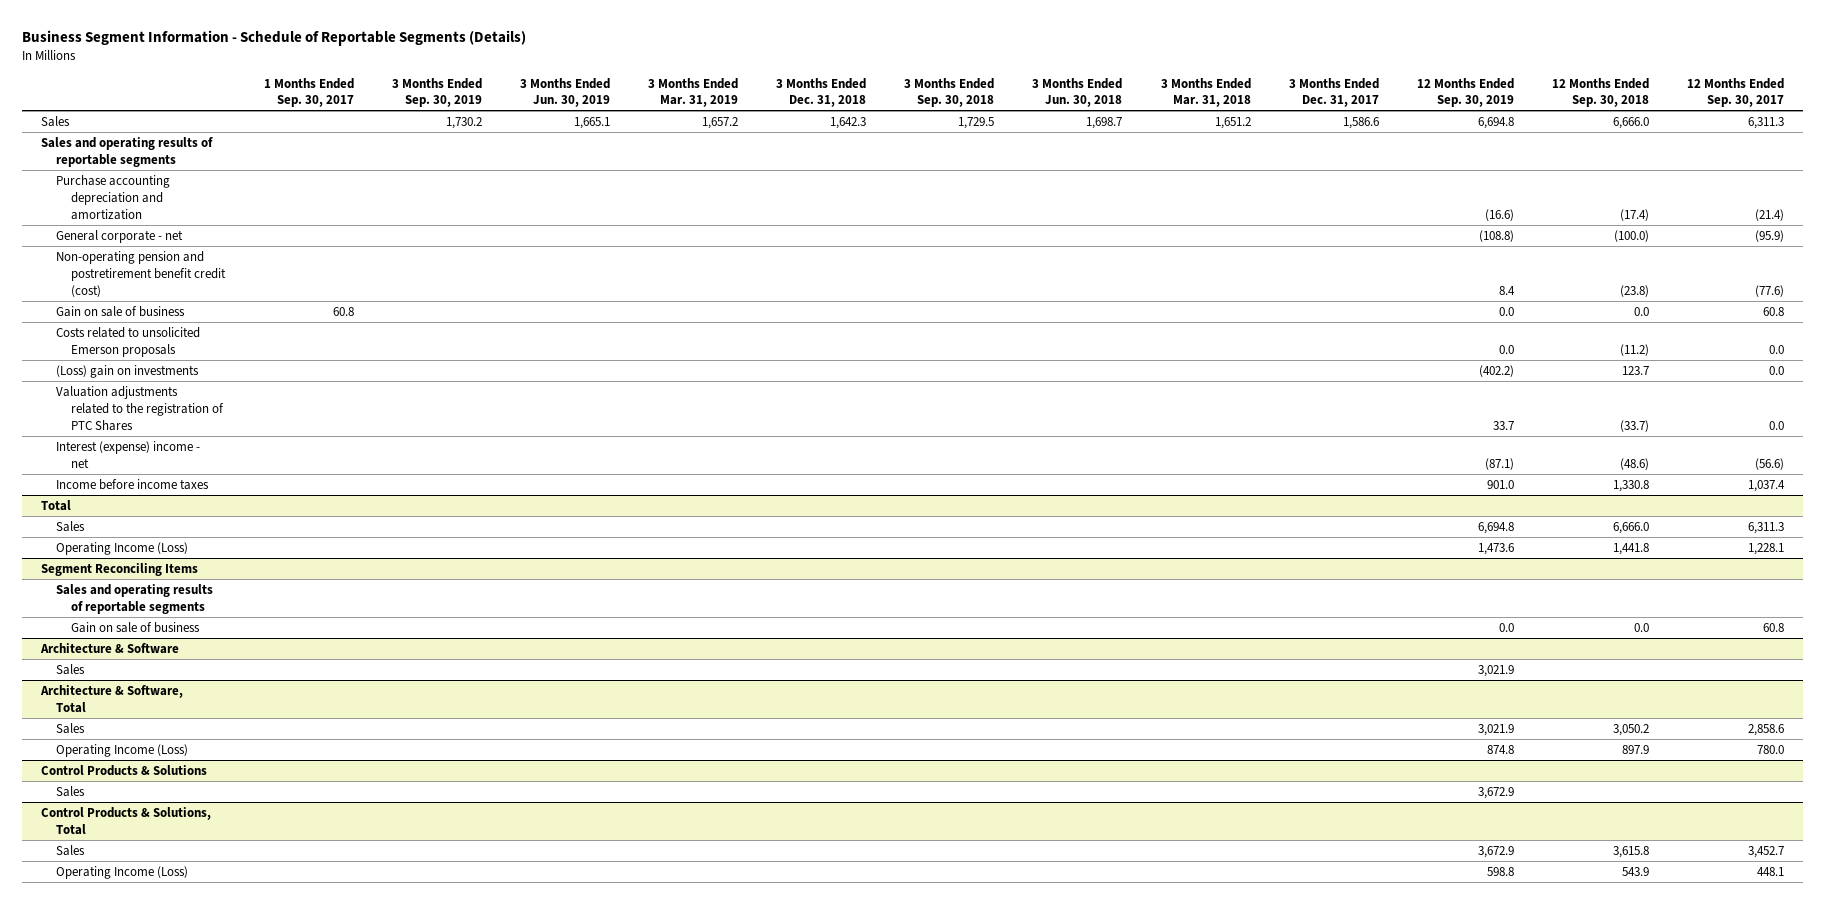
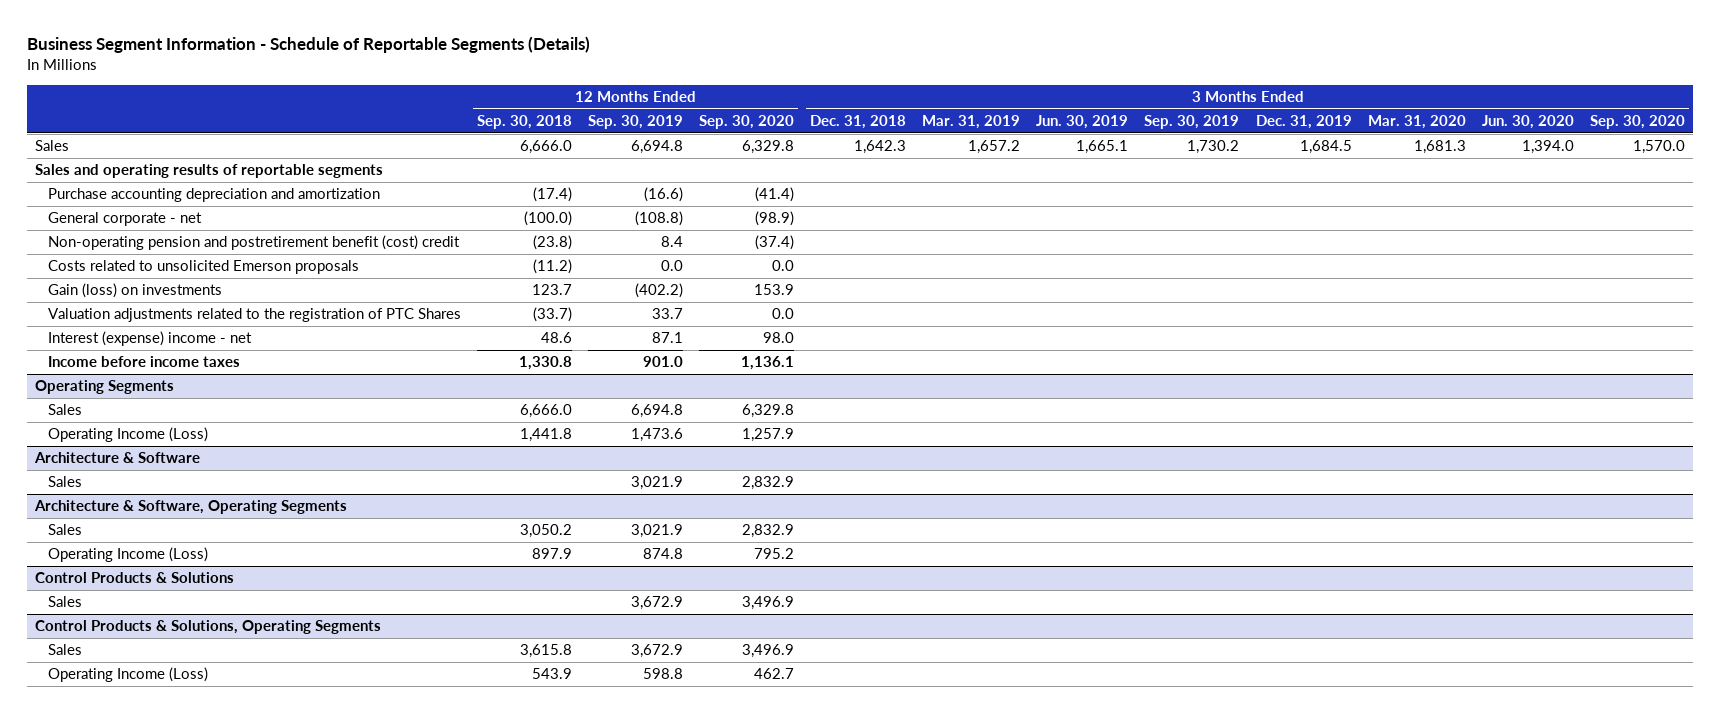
- | 1 Months Ended Sep. 30, 2017 | 3 Months Ended Sep. 30, 2019 | 3 Months Ended Jun. 30, 2019 | 3 Months Ended Mar. 31, 2019 | 3 Months Ended Dec. 31, 2018 | 3 Months Ended Sep. 30, 2018 | 3 Months Ended Jun. 30, 2018 | 3 Months Ended Mar. 31, 2018 | 3 Months Ended Dec. 31, 2017 | 12 Months Ended Sep. 30, 2019 | 12 Months Ended Sep. 30, 2018 | 12 Months Ended Sep. 30, 2017
+ | 12 Months Ended Sep. 30, 2018 | 12 Months Ended Sep. 30, 2019 | 12 Months Ended Sep. 30, 2020 | 3 Months Ended Dec. 31, 2018 | 3 Months Ended Mar. 31, 2019 | 3 Months Ended Jun. 30, 2019 | 3 Months Ended Sep. 30, 2019 | 3 Months Ended Dec. 31, 2019 | 3 Months Ended Mar. 31, 2020 | 3 Months Ended Jun. 30, 2020 | 3 Months Ended Sep. 30, 2020
- Non-operating pension and postretirement benefit credit (cost) | | | | | | | | | | 8.4 | (23.8) | (77.6)
- Gain on sale of business | 60.8 | | | | | | | | | 0.0 | 0.0 | 60.8
+ Non-operating pension and postretirement benefit (cost) credit | (23.8) | 8.4 | (37.4) | | | | | | | |
- (Loss) gain on investments | | | | | | | | | | (402.2) | 123.7 | 0.0
+ Gain (loss) on investments | 123.7 | (402.2) | 153.9 | | | | | | | |
- Interest (expense) income - net | | | | | | | | | | (87.1) | (48.6) | (56.6)
+ Interest (expense) income - net | 48.6 | 87.1 | 98.0 | | | | | | | |
- Total
+ Operating Segments
- Segment Reconciling Items
- Sales and operating results of reportable segments
- Gain on sale of business | | | | | | | | | | 0.0 | 0.0 | 60.8
- Architecture & Software, Total
+ Architecture & Software, Operating Segments
- Control Products & Solutions, Total
+ Control Products & Solutions, Operating Segments

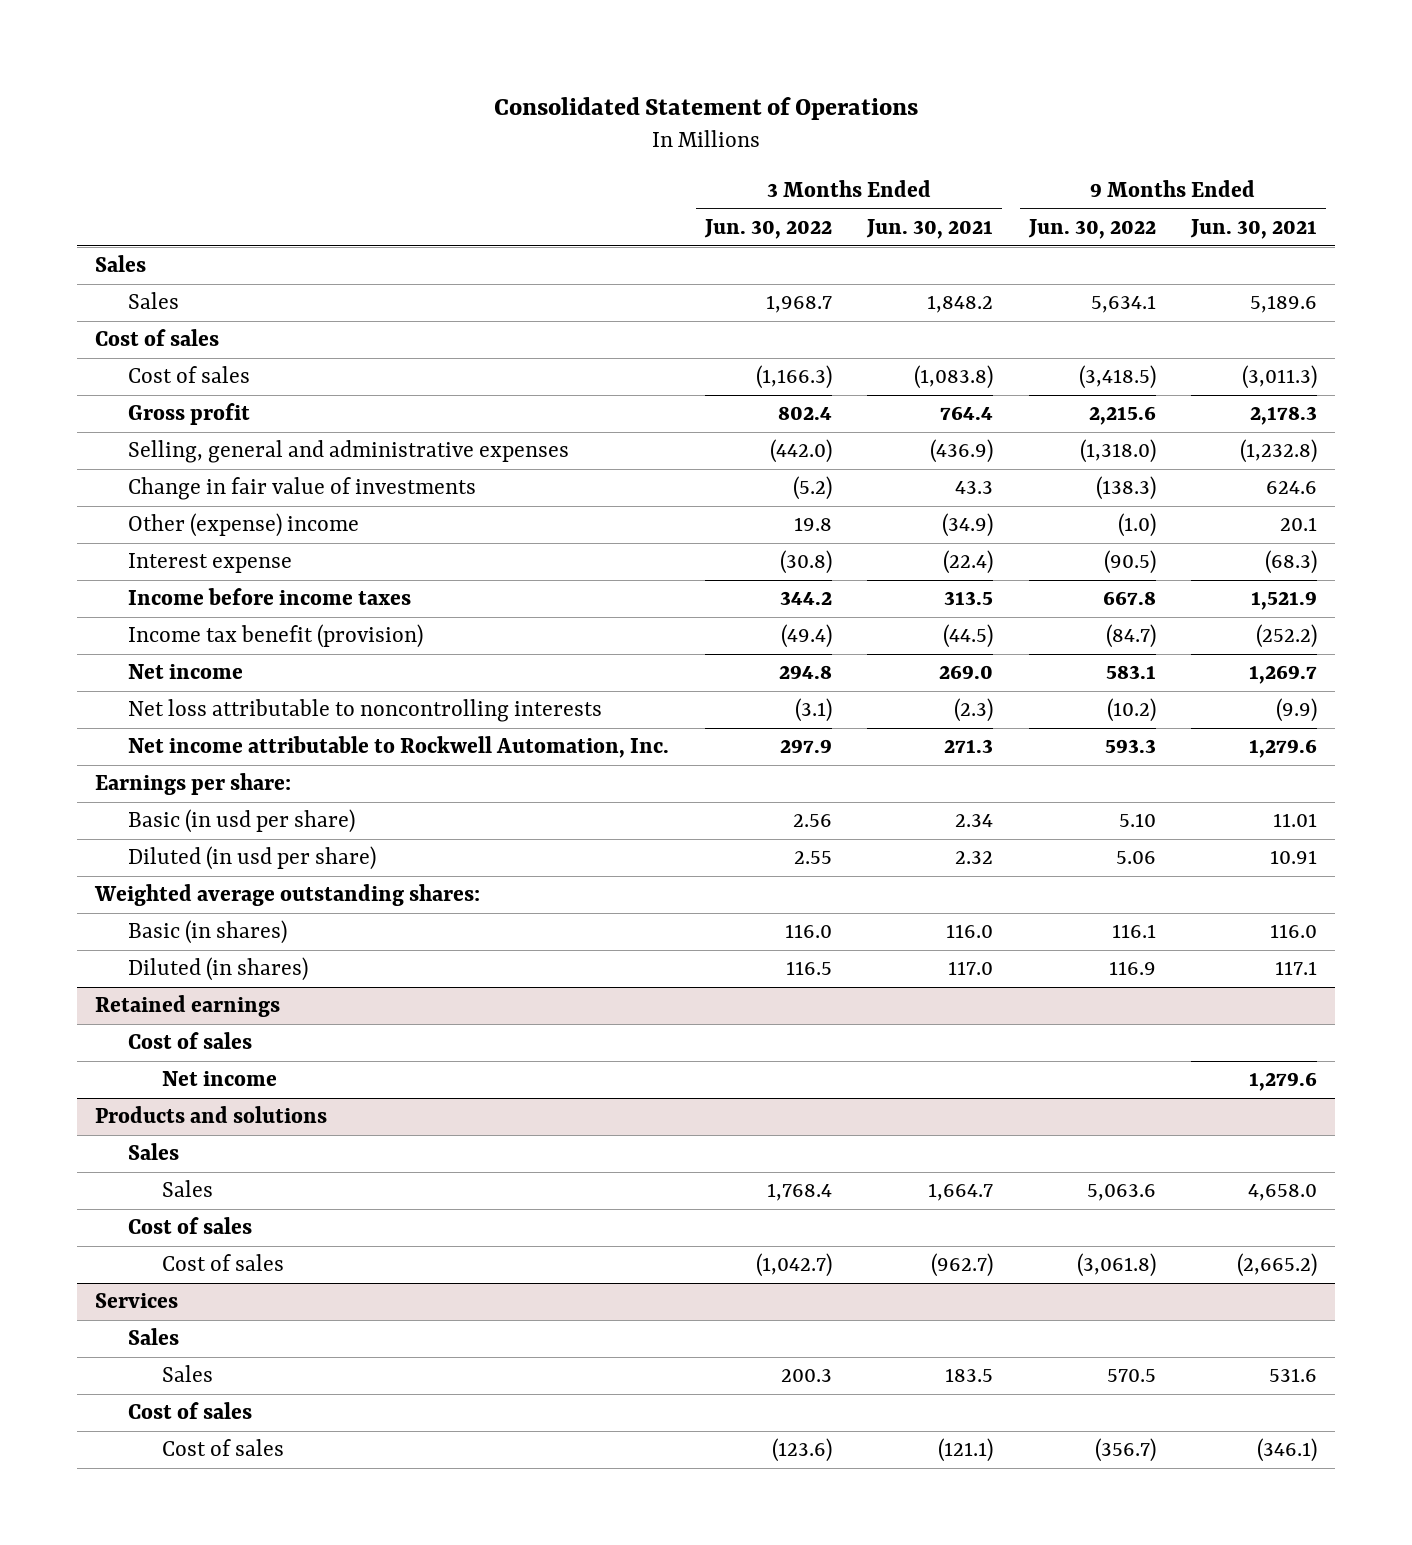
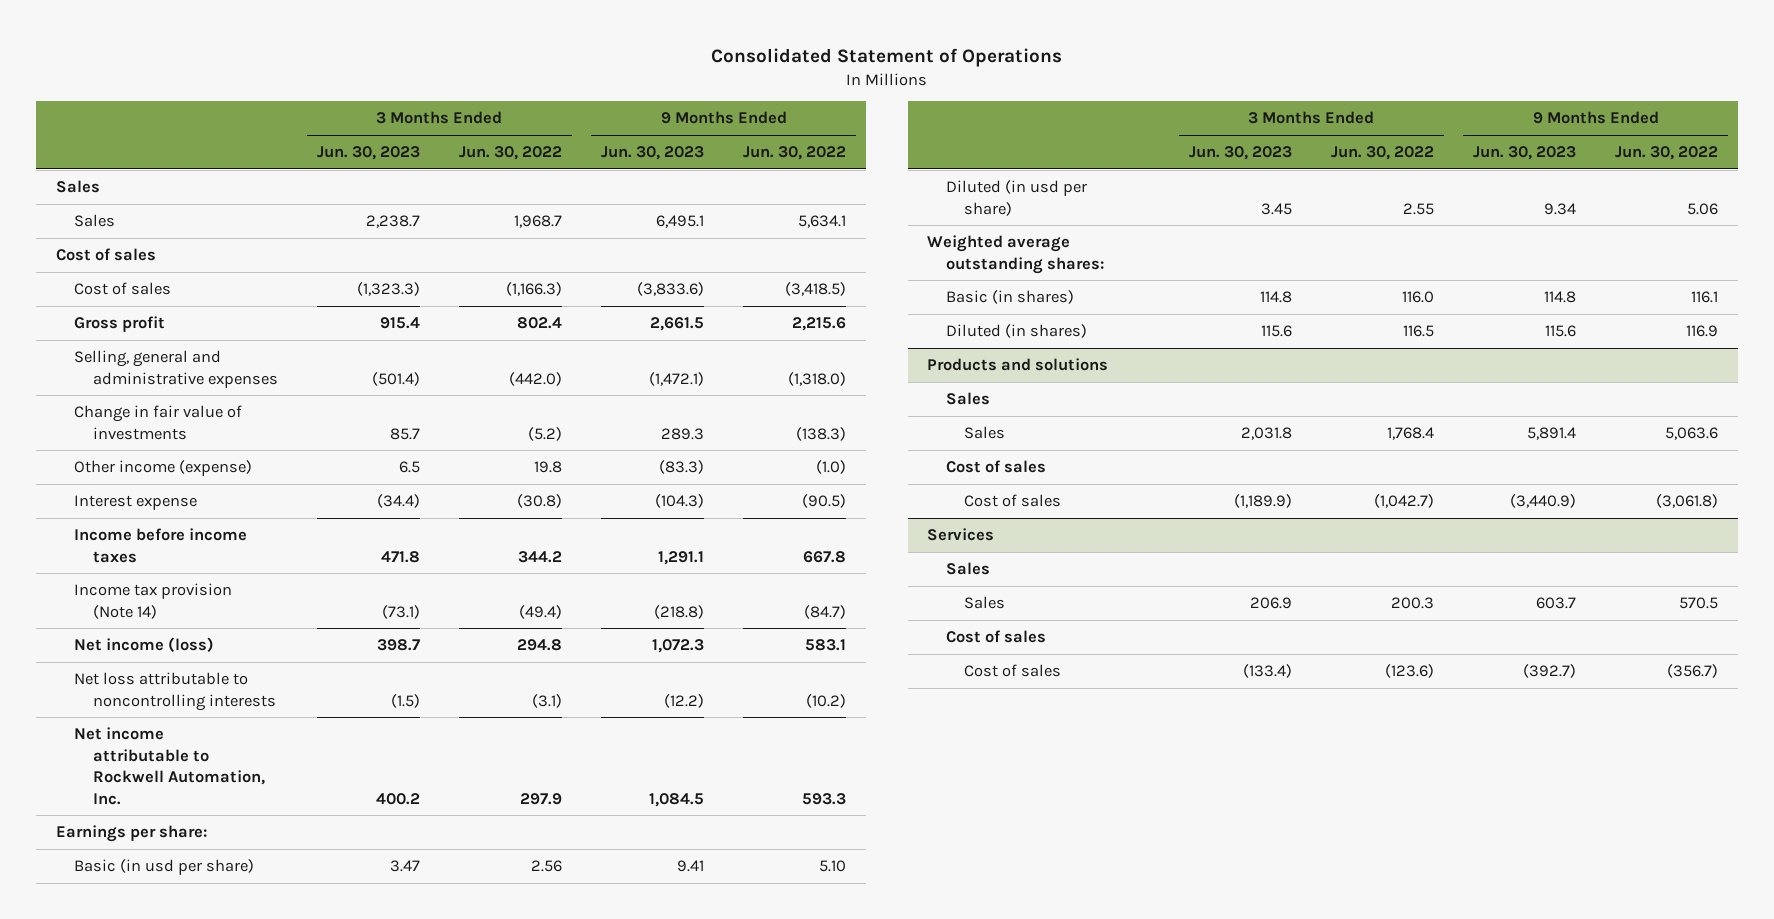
- | 3 Months Ended Jun. 30, 2022 | 3 Months Ended Jun. 30, 2021 | 9 Months Ended Jun. 30, 2022 | 9 Months Ended Jun. 30, 2021
+ | 3 Months Ended Jun. 30, 2023 | 3 Months Ended Jun. 30, 2022 | 9 Months Ended Jun. 30, 2023 | 9 Months Ended Jun. 30, 2022
- Other (expense) income | 19.8 | (34.9) | (1.0) | 20.1
+ Other income (expense) | 6.5 | 19.8 | (83.3) | (1.0)
- Income tax benefit (provision) | (49.4) | (44.5) | (84.7) | (252.2)
- Net income | 294.8 | 269.0 | 583.1 | 1,269.7
+ Income tax provision (Note 14) | (73.1) | (49.4) | (218.8) | (84.7)
+ Net income (loss) | 398.7 | 294.8 | 1,072.3 | 583.1
- Retained earnings
- Cost of sales
- Net income | | | | 1,279.6

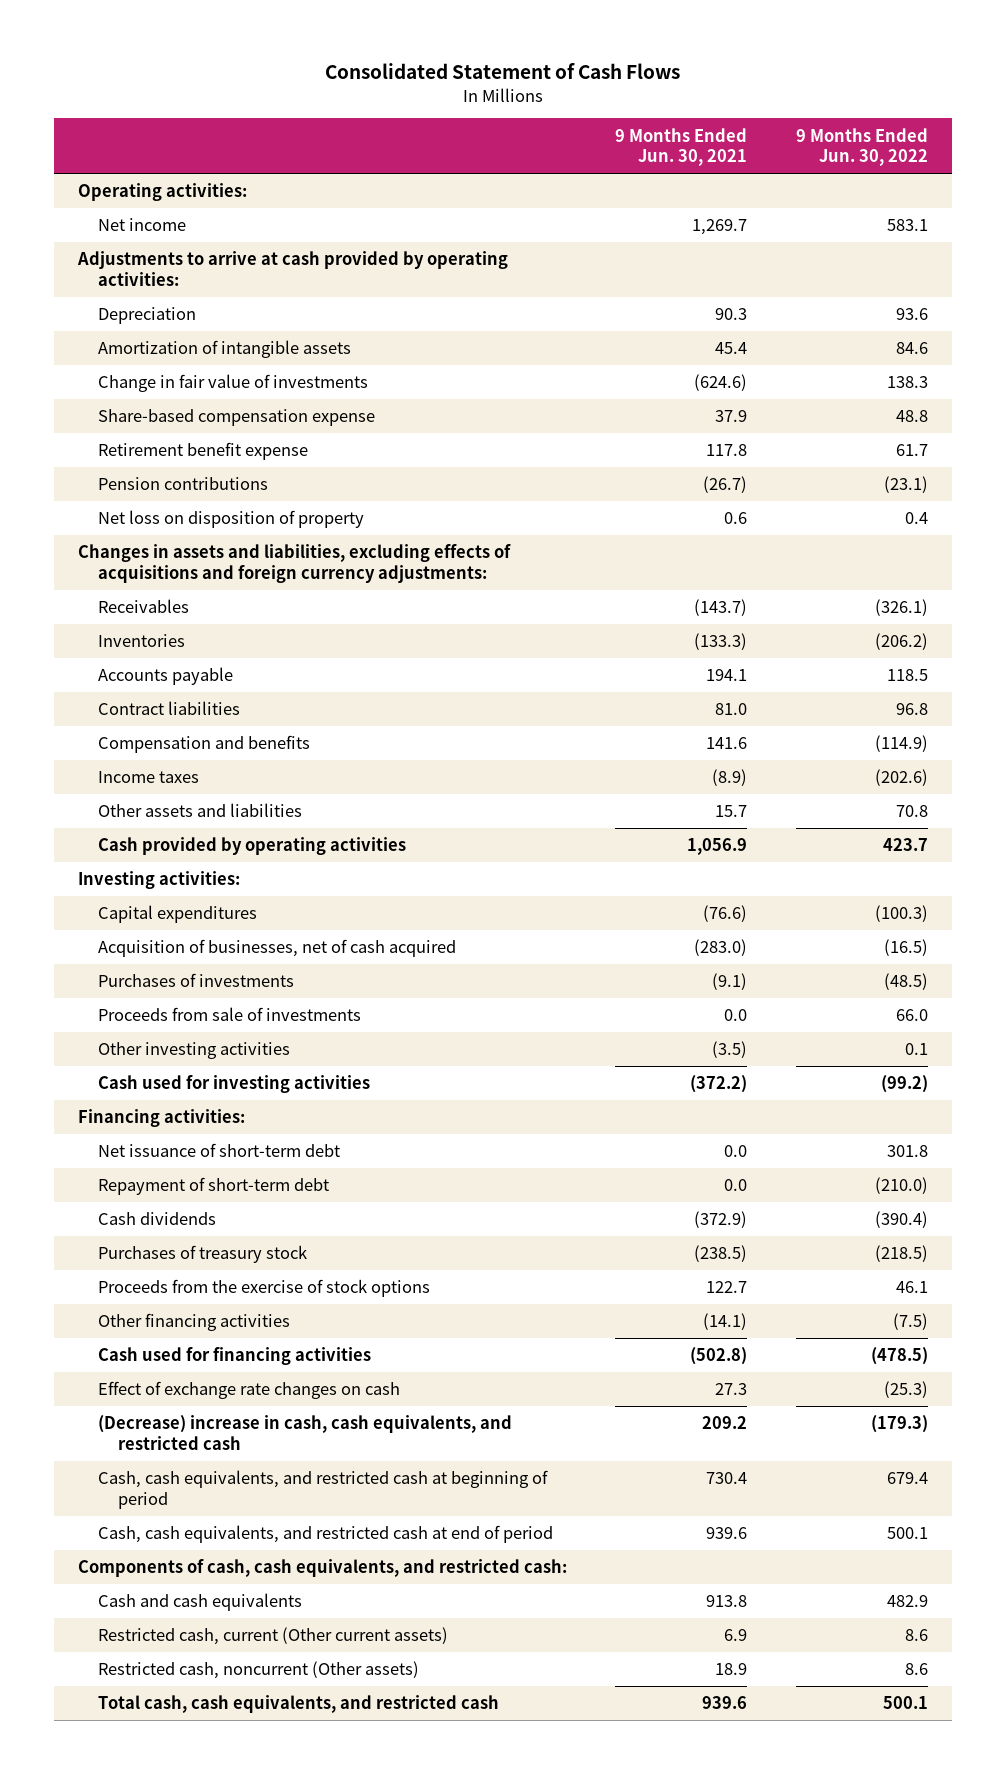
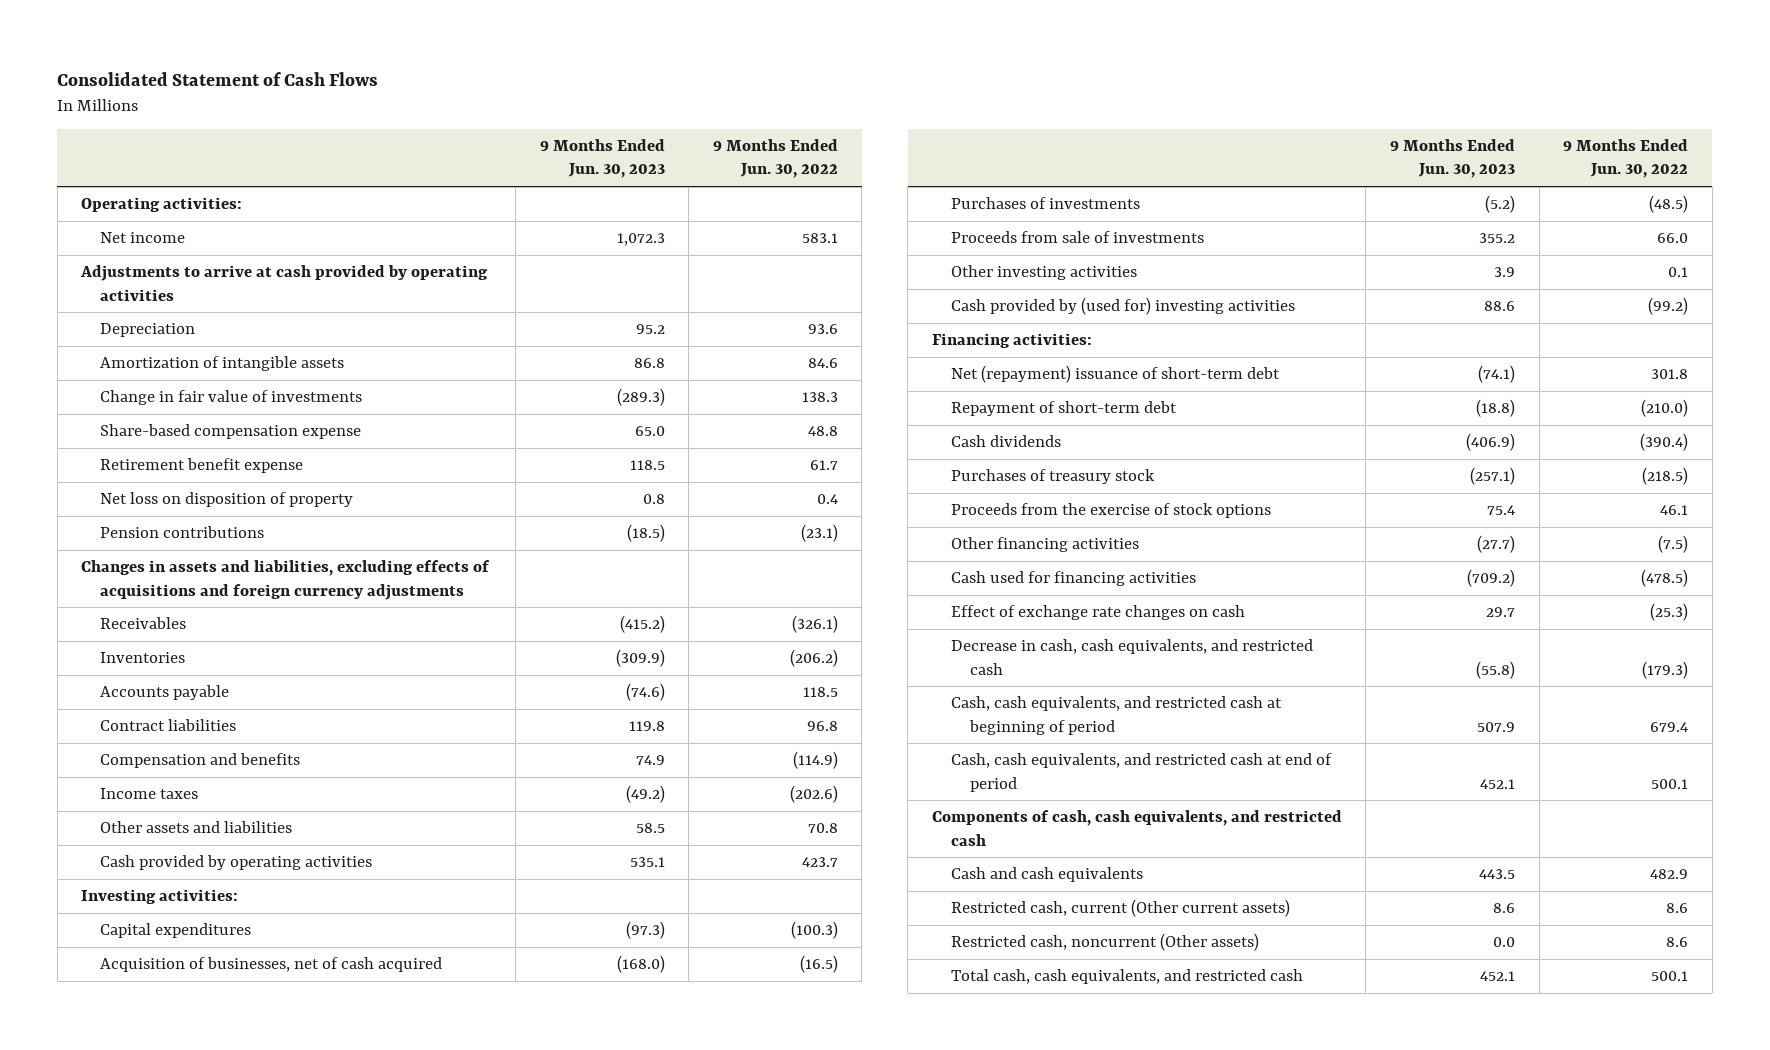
- | 9 Months Ended Jun. 30, 2021 | 9 Months Ended Jun. 30, 2022
+ | 9 Months Ended Jun. 30, 2023 | 9 Months Ended Jun. 30, 2022
- Adjustments to arrive at cash provided by operating activities:
+ Adjustments to arrive at cash provided by operating activities
- Changes in assets and liabilities, excluding effects of acquisitions and foreign currency adjustments:
moved down: Pension contributions | (18.5) | (23.1)
+ Changes in assets and liabilities, excluding effects of acquisitions and foreign currency adjustments
- Cash used for investing activities | (372.2) | (99.2)
+ Cash provided by (used for) investing activities | 88.6 | (99.2)
- Net issuance of short-term debt | 0.0 | 301.8
+ Net (repayment) issuance of short-term debt | (74.1) | 301.8
- (Decrease) increase in cash, cash equivalents, and restricted cash | 209.2 | (179.3)
+ Decrease in cash, cash equivalents, and restricted cash | (55.8) | (179.3)
- Components of cash, cash equivalents, and restricted cash:
+ Components of cash, cash equivalents, and restricted cash

